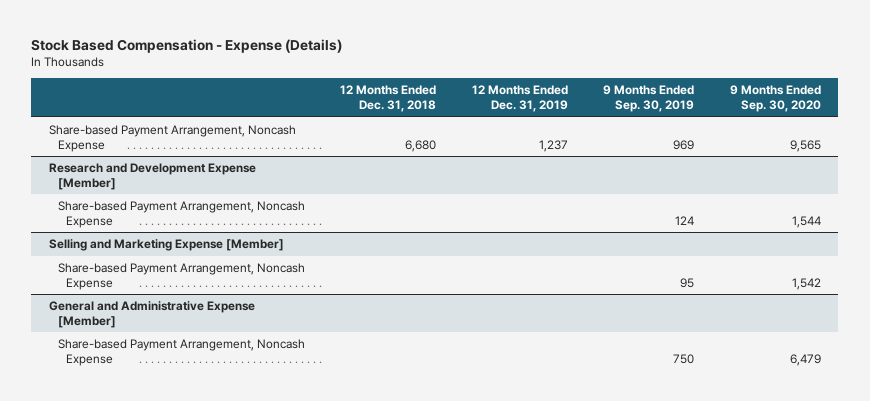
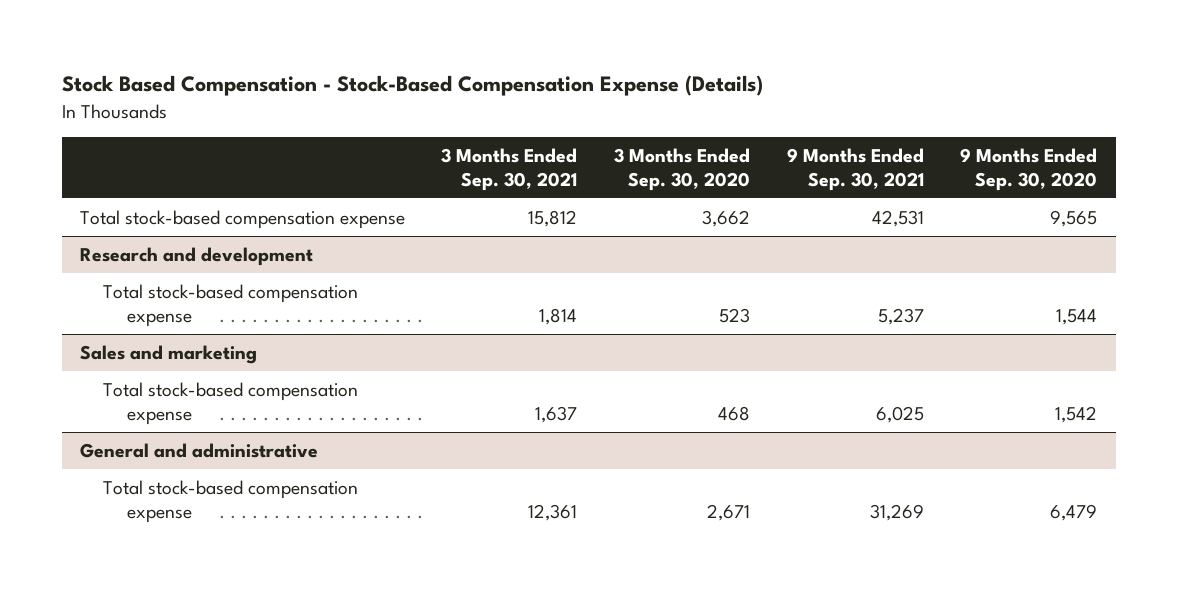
- Stock Based Compensation - Expense (Details)
+ Stock Based Compensation - Stock-Based Compensation Expense (Details)
- | 12 Months Ended Dec. 31, 2018 | 12 Months Ended Dec. 31, 2019 | 9 Months Ended Sep. 30, 2019 | 9 Months Ended Sep. 30, 2020
+ | 3 Months Ended Sep. 30, 2021 | 3 Months Ended Sep. 30, 2020 | 9 Months Ended Sep. 30, 2021 | 9 Months Ended Sep. 30, 2020
- Share-based Payment Arrangement, Noncash Expense | 6,680 | 1,237 | 969 | 9,565
- Research and Development Expense [Member]
- Share-based Payment Arrangement, Noncash Expense | | | 124 | 1,544
- Selling and Marketing Expense [Member]
- Share-based Payment Arrangement, Noncash Expense | | | 95 | 1,542
- General and Administrative Expense [Member]
- Share-based Payment Arrangement, Noncash Expense | | | 750 | 6,479
+ Total stock-based compensation expense | 15,812 | 3,662 | 42,531 | 9,565
+ Research and development
+ Total stock-based compensation expense | 1,814 | 523 | 5,237 | 1,544
+ Sales and marketing
+ Total stock-based compensation expense | 1,637 | 468 | 6,025 | 1,542
+ General and administrative
+ Total stock-based compensation expense | 12,361 | 2,671 | 31,269 | 6,479

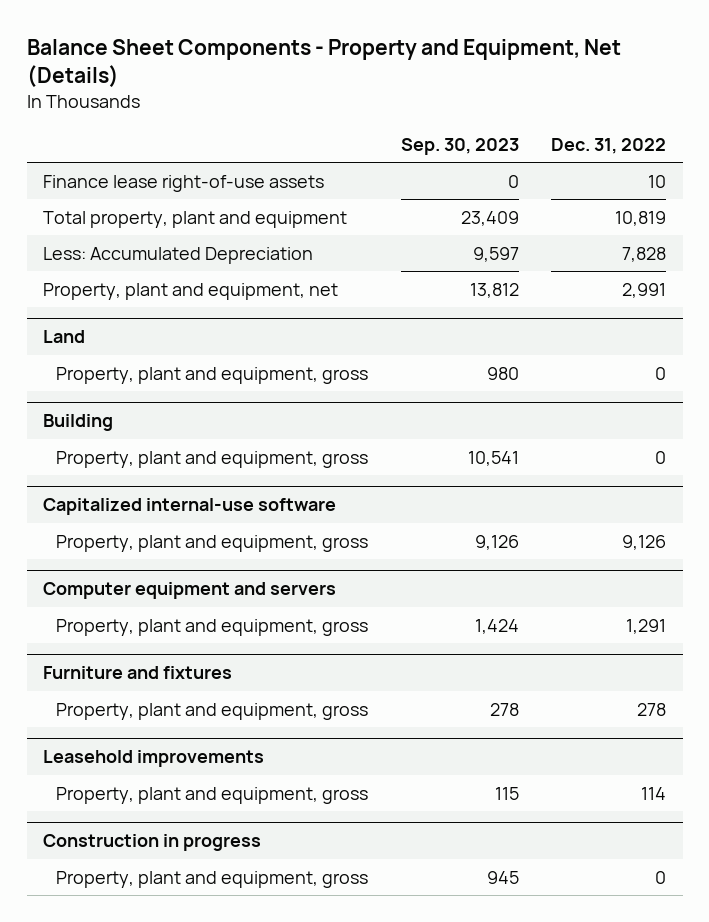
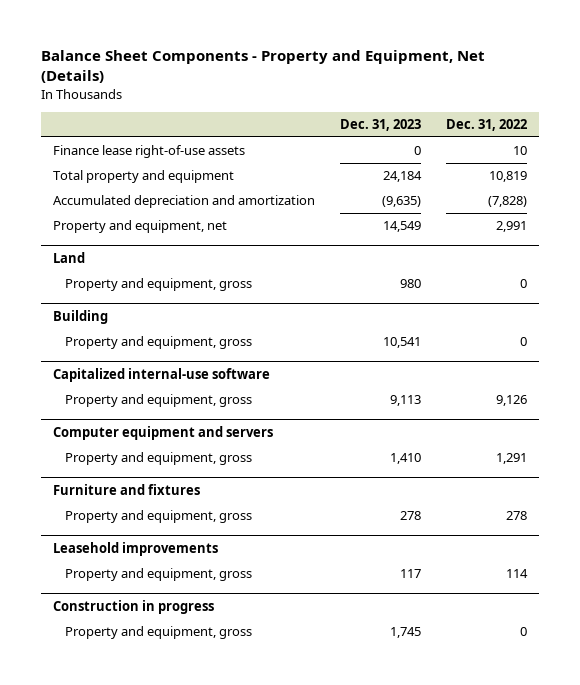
- | Sep. 30, 2023 | Dec. 31, 2022
+ | Dec. 31, 2023 | Dec. 31, 2022
- Total property, plant and equipment | 23,409 | 10,819
- Less: Accumulated Depreciation | 9,597 | 7,828
- Property, plant and equipment, net | 13,812 | 2,991
+ Total property and equipment | 24,184 | 10,819
+ Accumulated depreciation and amortization | (9,635) | (7,828)
+ Property and equipment, net | 14,549 | 2,991
@ Land
- Property, plant and equipment, gross | 980 | 0
+ Property and equipment, gross | 980 | 0
@ Building
- Property, plant and equipment, gross | 10,541 | 0
+ Property and equipment, gross | 10,541 | 0
@ Capitalized internal-use software
- Property, plant and equipment, gross | 9,126 | 9,126
+ Property and equipment, gross | 9,113 | 9,126
@ Computer equipment and servers
- Property, plant and equipment, gross | 1,424 | 1,291
+ Property and equipment, gross | 1,410 | 1,291
@ Furniture and fixtures
- Property, plant and equipment, gross | 278 | 278
+ Property and equipment, gross | 278 | 278
@ Leasehold improvements
- Property, plant and equipment, gross | 115 | 114
+ Property and equipment, gross | 117 | 114
@ Construction in progress
- Property, plant and equipment, gross | 945 | 0
+ Property and equipment, gross | 1,745 | 0

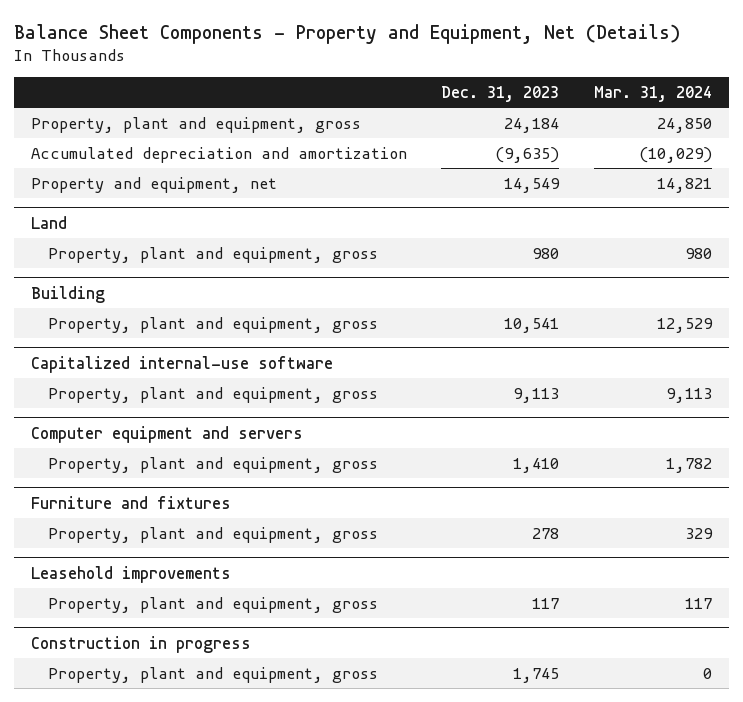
- | Dec. 31, 2023 | Dec. 31, 2022
+ | Dec. 31, 2023 | Mar. 31, 2024
- Finance lease right-of-use assets | 0 | 10
- Total property and equipment | 24,184 | 10,819
+ Property, plant and equipment, gross | 24,184 | 24,850
@ Land
- Property and equipment, gross | 980 | 0
+ Property, plant and equipment, gross | 980 | 980
@ Building
- Property and equipment, gross | 10,541 | 0
+ Property, plant and equipment, gross | 10,541 | 12,529
@ Capitalized internal-use software
- Property and equipment, gross | 9,113 | 9,126
+ Property, plant and equipment, gross | 9,113 | 9,113
@ Computer equipment and servers
- Property and equipment, gross | 1,410 | 1,291
+ Property, plant and equipment, gross | 1,410 | 1,782
@ Furniture and fixtures
- Property and equipment, gross | 278 | 278
+ Property, plant and equipment, gross | 278 | 329
@ Leasehold improvements
- Property and equipment, gross | 117 | 114
+ Property, plant and equipment, gross | 117 | 117
@ Construction in progress
- Property and equipment, gross | 1,745 | 0
+ Property, plant and equipment, gross | 1,745 | 0

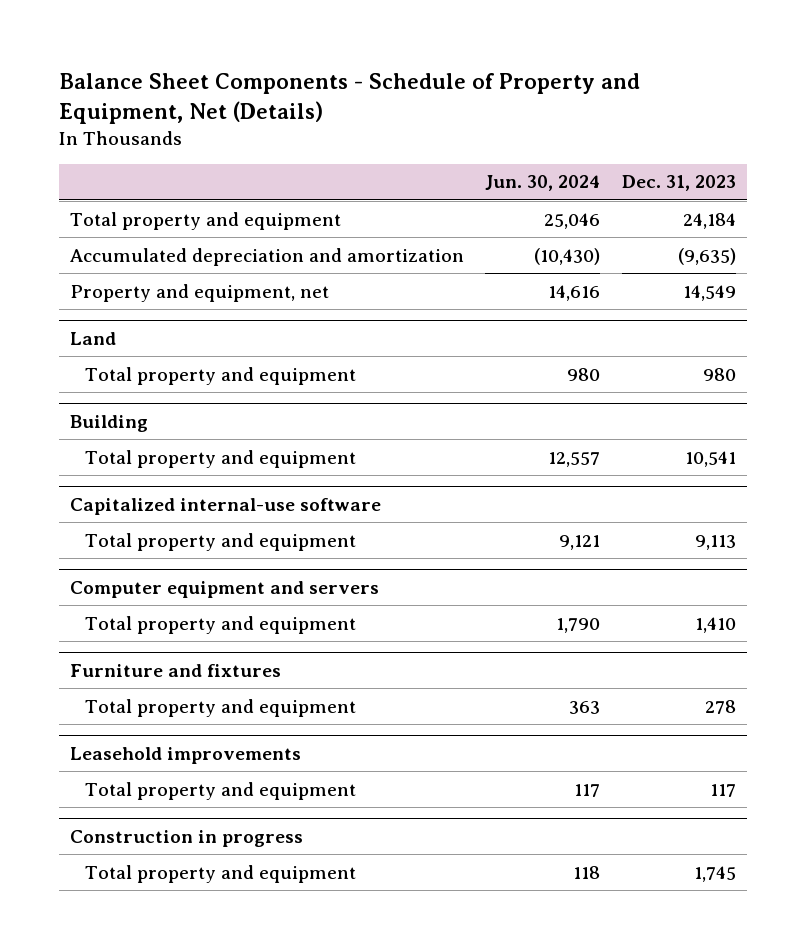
- Balance Sheet Components - Property and Equipment, Net (Details)
+ Balance Sheet Components - Schedule of Property and Equipment, Net (Details)
- | Dec. 31, 2023 | Mar. 31, 2024
+ | Jun. 30, 2024 | Dec. 31, 2023
- Property, plant and equipment, gross | 24,184 | 24,850
+ Total property and equipment | 25,046 | 24,184
@ Land
- Property, plant and equipment, gross | 980 | 980
+ Total property and equipment | 980 | 980
@ Building
- Property, plant and equipment, gross | 10,541 | 12,529
+ Total property and equipment | 12,557 | 10,541
@ Capitalized internal-use software
- Property, plant and equipment, gross | 9,113 | 9,113
+ Total property and equipment | 9,121 | 9,113
@ Computer equipment and servers
- Property, plant and equipment, gross | 1,410 | 1,782
+ Total property and equipment | 1,790 | 1,410
@ Furniture and fixtures
- Property, plant and equipment, gross | 278 | 329
+ Total property and equipment | 363 | 278
@ Leasehold improvements
- Property, plant and equipment, gross | 117 | 117
+ Total property and equipment | 117 | 117
@ Construction in progress
- Property, plant and equipment, gross | 1,745 | 0
+ Total property and equipment | 118 | 1,745

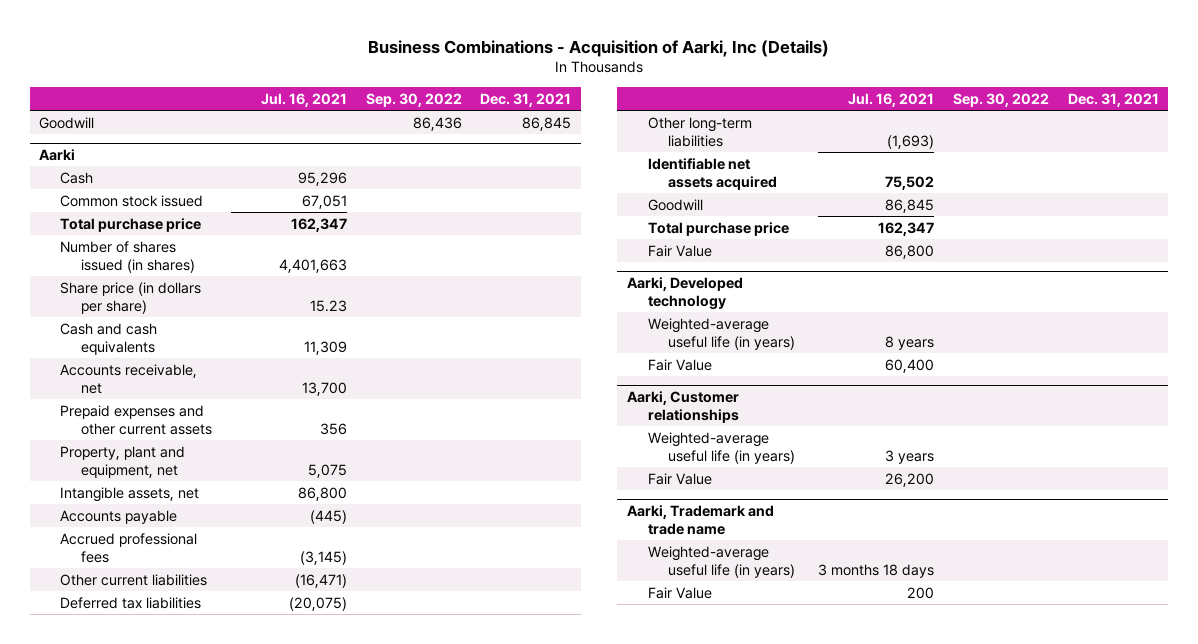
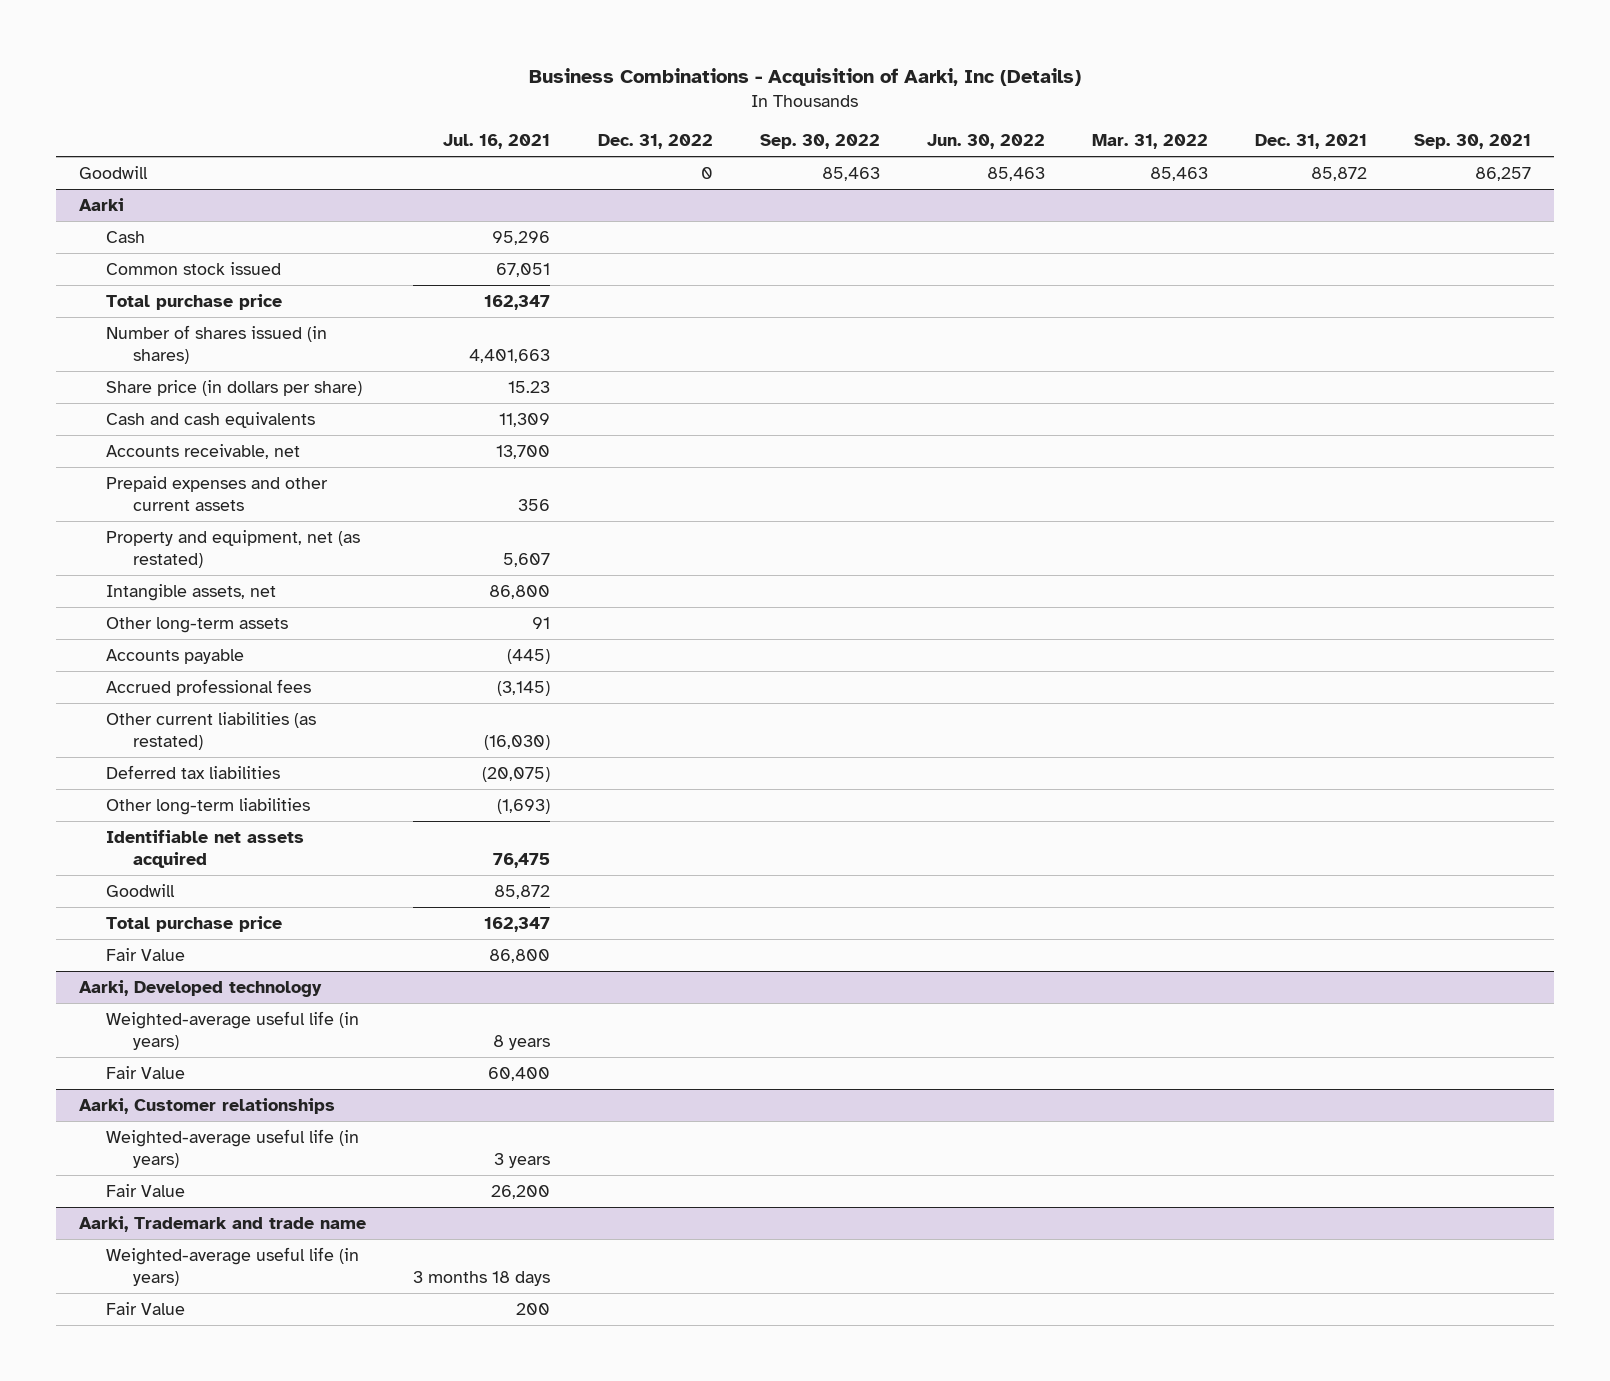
- | Jul. 16, 2021 | Sep. 30, 2022 | Dec. 31, 2021
+ | Jul. 16, 2021 | Dec. 31, 2022 | Sep. 30, 2022 | Jun. 30, 2022 | Mar. 31, 2022 | Dec. 31, 2021 | Sep. 30, 2021
- Goodwill | | 86,436 | 86,845
+ Goodwill | | 0 | 85,463 | 85,463 | 85,463 | 85,872 | 86,257
@ Aarki
- Property, plant and equipment, net | 5,075 | |
+ Property and equipment, net (as restated) | 5,607 | | | | | |
+ Other long-term assets | 91 | | | | | |
- Other current liabilities | (16,471) | |
+ Other current liabilities (as restated) | (16,030) | | | | | |
- Identifiable net assets acquired | 75,502 | |
- Goodwill | 86,845 | |
+ Identifiable net assets acquired | 76,475 | | | | | |
+ Goodwill | 85,872 | | | | | |

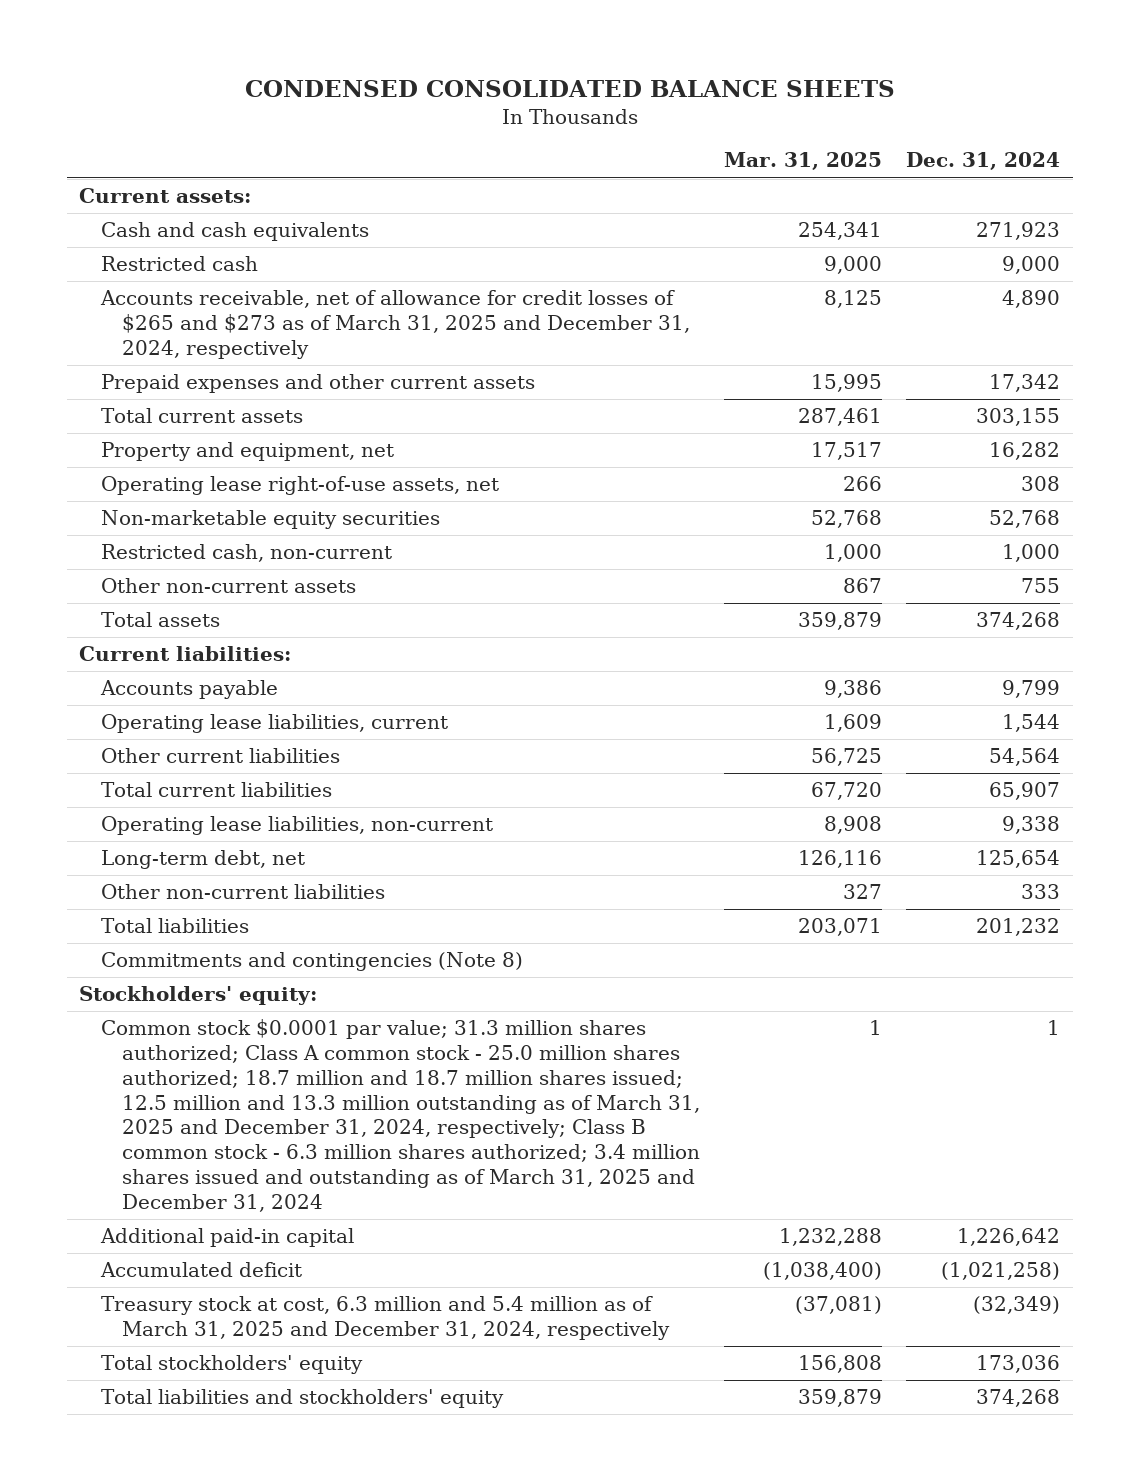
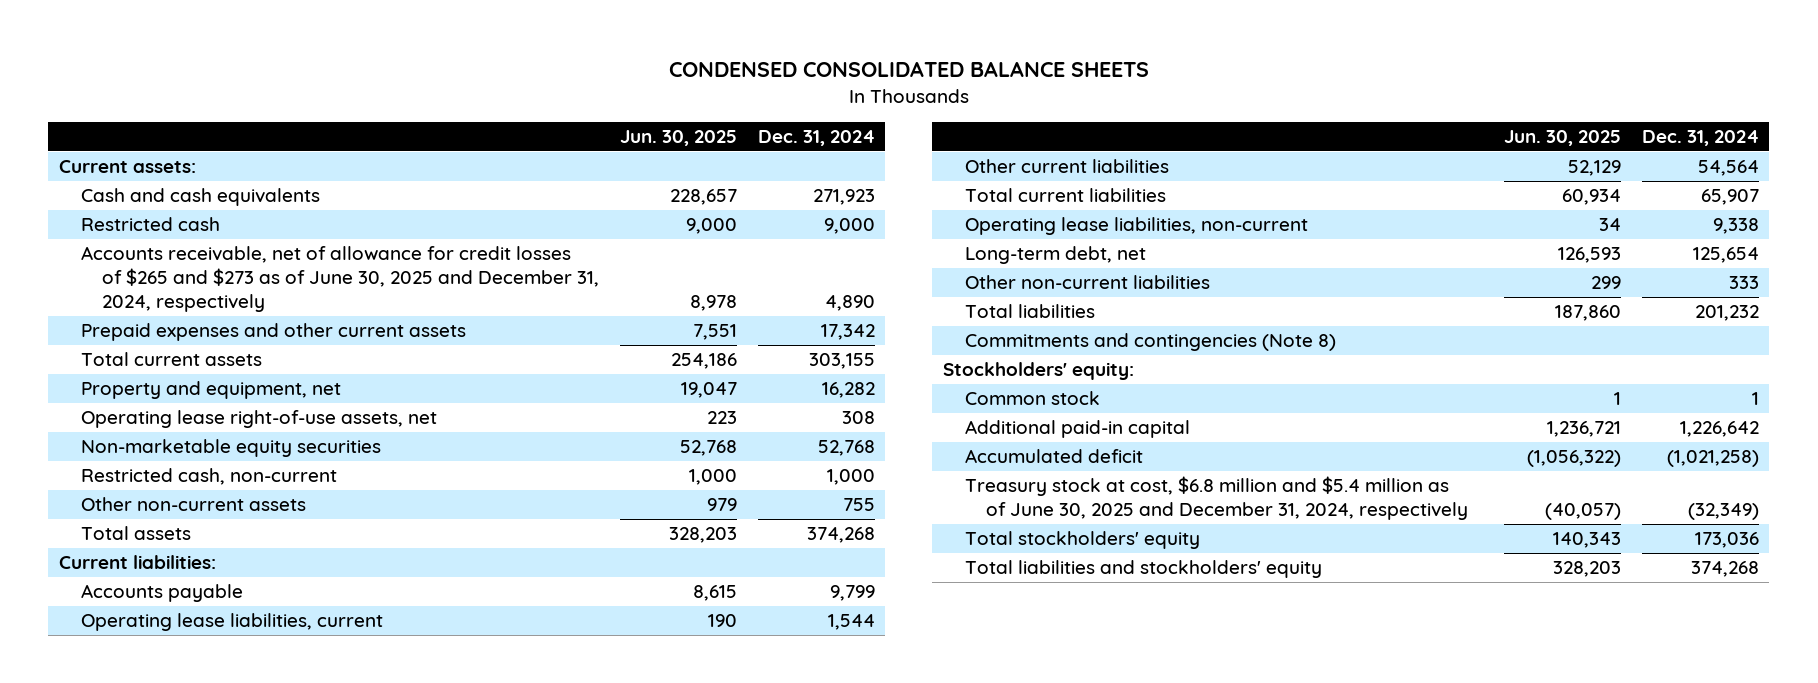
- | Mar. 31, 2025 | Dec. 31, 2024
+ | Jun. 30, 2025 | Dec. 31, 2024
- Accounts receivable, net of allowance for credit losses of $265 and $273 as of March 31, 2025 and December 31, 2024, respectively | 8,125 | 4,890
+ Accounts receivable, net of allowance for credit losses of $265 and $273 as of June 30, 2025 and December 31, 2024, respectively | 8,978 | 4,890
- Common stock $0.0001 par value; 31.3 million shares authorized; Class A common stock - 25.0 million shares authorized; 18.7 million and 18.7 million shares issued; 12.5 million and 13.3 million outstanding as of March 31, 2025 and December 31, 2024, respectively; Class B common stock - 6.3 million shares authorized; 3.4 million shares issued and outstanding as of March 31, 2025 and December 31, 2024 | 1 | 1
+ Common stock | 1 | 1
- Treasury stock at cost, 6.3 million and 5.4 million as of March 31, 2025 and December 31, 2024, respectively | (37,081) | (32,349)
+ Treasury stock at cost, $6.8 million and $5.4 million as of June 30, 2025 and December 31, 2024, respectively | (40,057) | (32,349)

